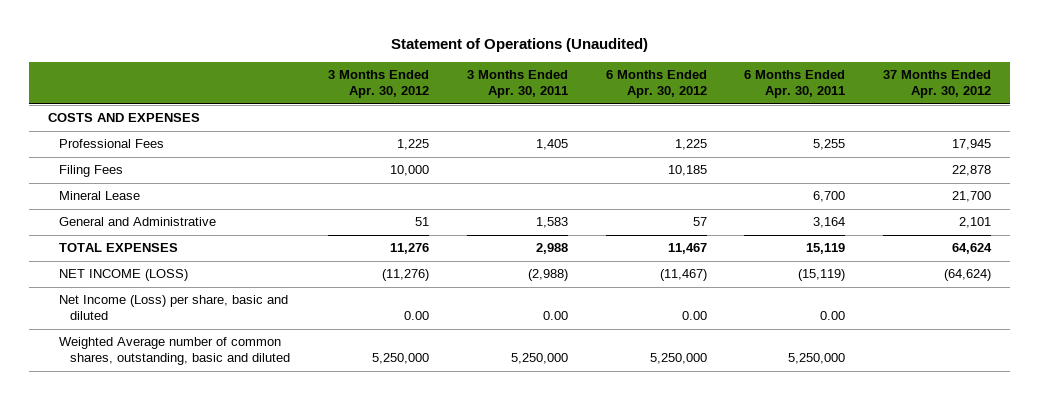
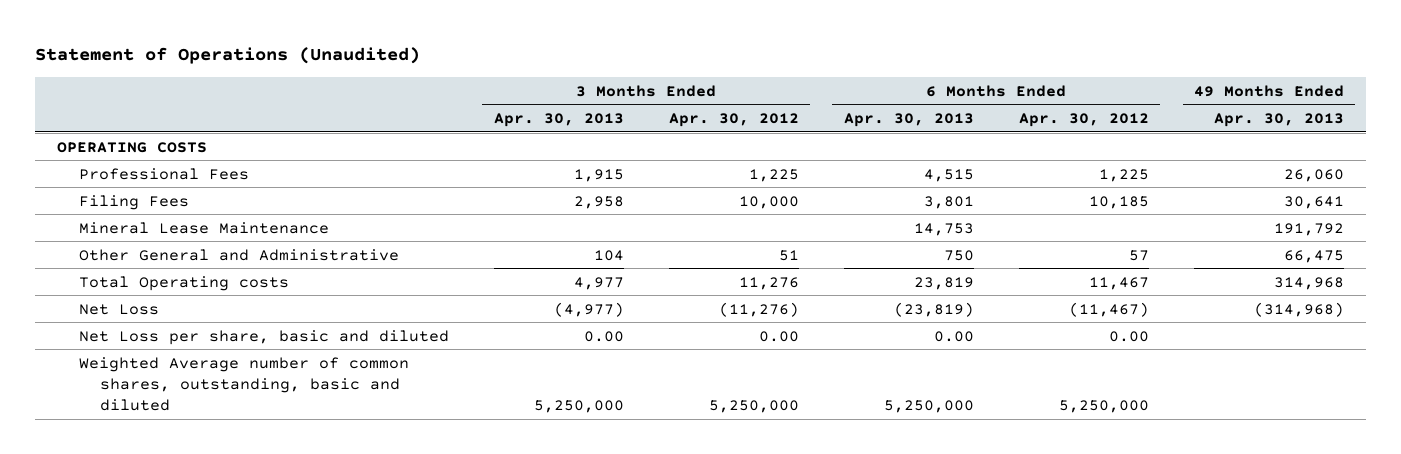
- | 3 Months Ended Apr. 30, 2012 | 3 Months Ended Apr. 30, 2011 | 6 Months Ended Apr. 30, 2012 | 6 Months Ended Apr. 30, 2011 | 37 Months Ended Apr. 30, 2012
+ | 3 Months Ended Apr. 30, 2013 | 3 Months Ended Apr. 30, 2012 | 6 Months Ended Apr. 30, 2013 | 6 Months Ended Apr. 30, 2012 | 49 Months Ended Apr. 30, 2013
- COSTS AND EXPENSES
+ OPERATING COSTS
- Mineral Lease | | | | 6,700 | 21,700
- General and Administrative | 51 | 1,583 | 57 | 3,164 | 2,101
- TOTAL EXPENSES | 11,276 | 2,988 | 11,467 | 15,119 | 64,624
- NET INCOME (LOSS) | (11,276) | (2,988) | (11,467) | (15,119) | (64,624)
- Net Income (Loss) per share, basic and diluted | 0.00 | 0.00 | 0.00 | 0.00 |
+ Mineral Lease Maintenance | | | 14,753 | | 191,792
+ Other General and Administrative | 104 | 51 | 750 | 57 | 66,475
+ Total Operating costs | 4,977 | 11,276 | 23,819 | 11,467 | 314,968
+ Net Loss | (4,977) | (11,276) | (23,819) | (11,467) | (314,968)
+ Net Loss per share, basic and diluted | 0.00 | 0.00 | 0.00 | 0.00 |

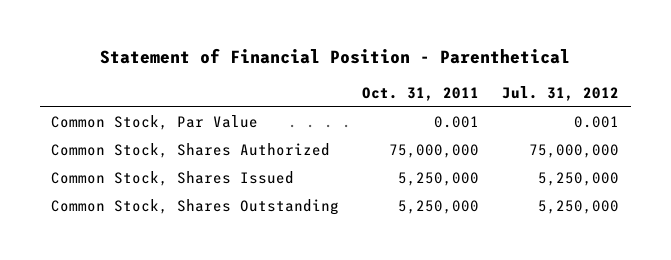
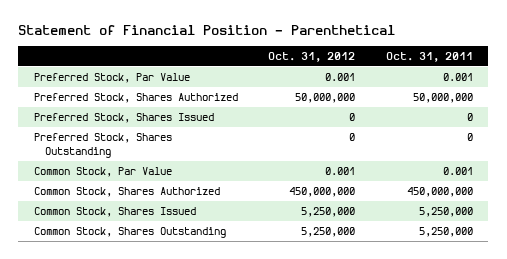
- | Oct. 31, 2011 | Jul. 31, 2012
+ | Oct. 31, 2012 | Oct. 31, 2011
+ Preferred Stock, Par Value | 0.001 | 0.001
+ Preferred Stock, Shares Authorized | 50,000,000 | 50,000,000
+ Preferred Stock, Shares Issued | 0 | 0
+ Preferred Stock, Shares Outstanding | 0 | 0
- Common Stock, Shares Authorized | 75,000,000 | 75,000,000
+ Common Stock, Shares Authorized | 450,000,000 | 450,000,000

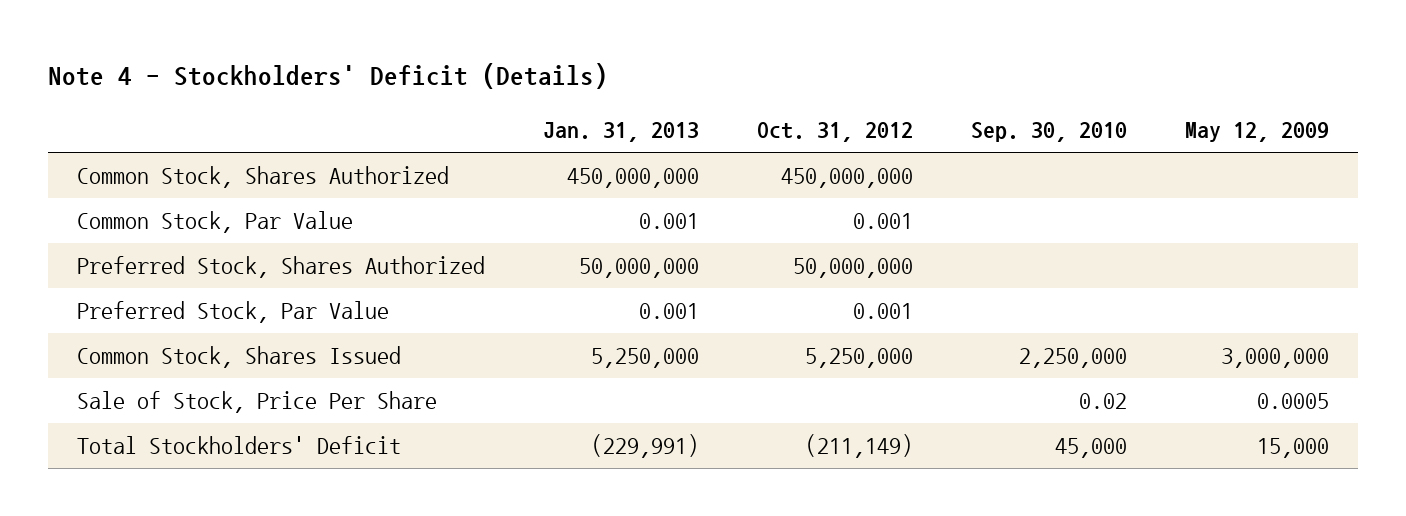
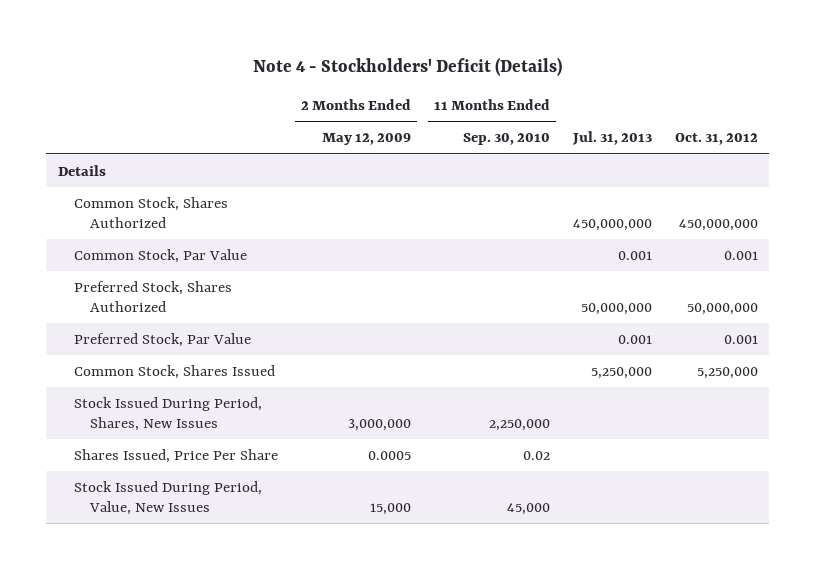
- | Jan. 31, 2013 | Oct. 31, 2012 | Sep. 30, 2010 | May 12, 2009
+ | 2 Months Ended May 12, 2009 | 11 Months Ended Sep. 30, 2010 | Jul. 31, 2013 | Oct. 31, 2012
+ Details
- Sale of Stock, Price Per Share | | | 0.02 | 0.0005
- Total Stockholders' Deficit | (229,991) | (211,149) | 45,000 | 15,000
+ Stock Issued During Period, Shares, New Issues | 3,000,000 | 2,250,000 | |
+ Shares Issued, Price Per Share | 0.0005 | 0.02 | |
+ Stock Issued During Period, Value, New Issues | 15,000 | 45,000 | |

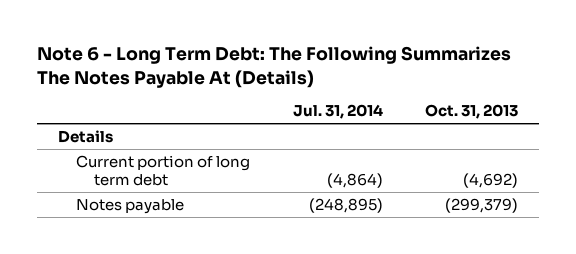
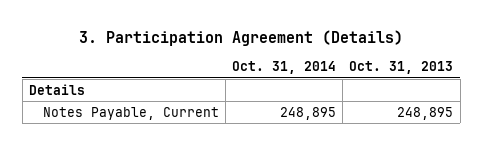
- Note 6 - Long Term Debt: The Following Summarizes The Notes Payable At (Details)
+ 3. Participation Agreement (Details)
- | Jul. 31, 2014 | Oct. 31, 2013
+ | Oct. 31, 2014 | Oct. 31, 2013
- Current portion of long term debt | (4,864) | (4,692)
- Notes payable | (248,895) | (299,379)
+ Notes Payable, Current | 248,895 | 248,895

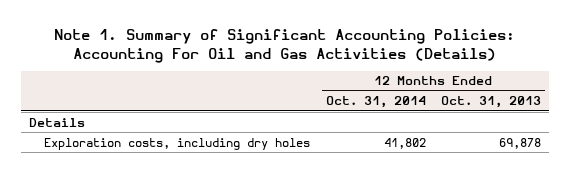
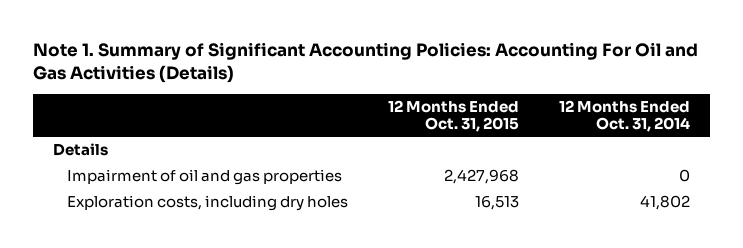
- | 12 Months Ended Oct. 31, 2014 | 12 Months Ended Oct. 31, 2013
+ | 12 Months Ended Oct. 31, 2015 | 12 Months Ended Oct. 31, 2014
+ Impairment of oil and gas properties | 2,427,968 | 0

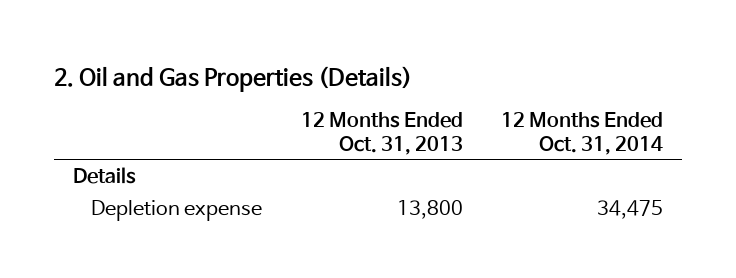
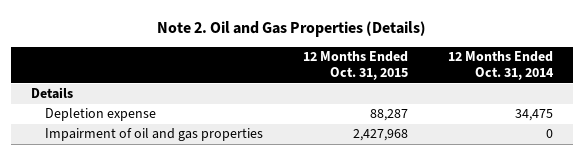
- 2. Oil and Gas Properties (Details)
+ Note 2. Oil and Gas Properties (Details)
- | 12 Months Ended Oct. 31, 2013 | 12 Months Ended Oct. 31, 2014
+ | 12 Months Ended Oct. 31, 2015 | 12 Months Ended Oct. 31, 2014
+ Impairment of oil and gas properties | 2,427,968 | 0

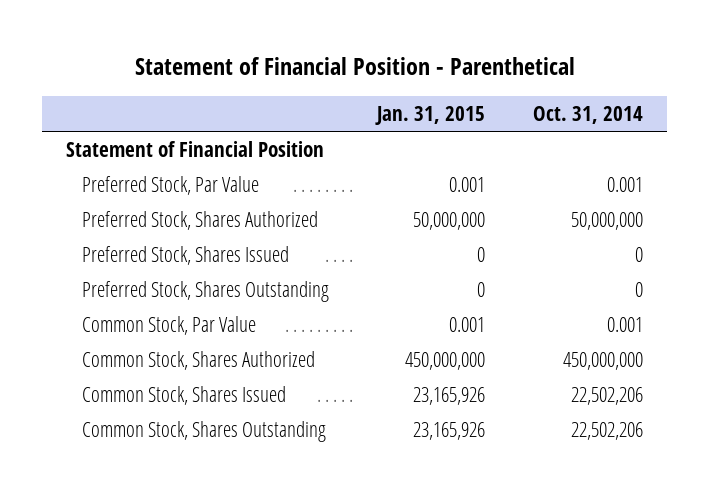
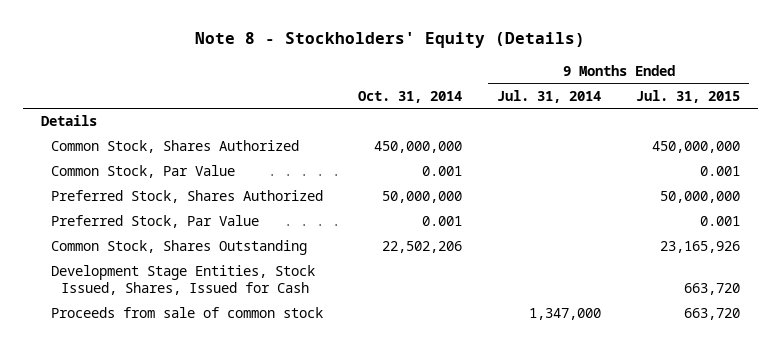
- Statement of Financial Position - Parenthetical
+ Note 8 - Stockholders' Equity (Details)
- | Jan. 31, 2015 | Oct. 31, 2014
+ | Oct. 31, 2014 | 9 Months Ended Jul. 31, 2014 | 9 Months Ended Jul. 31, 2015
- Statement of Financial Position
- Preferred Stock, Shares Issued | 0 | 0
- Preferred Stock, Shares Outstanding | 0 | 0
+ Details
- Common Stock, Shares Issued | 23,165,926 | 22,502,206
moved down: Common Stock, Par Value | 0.001 | | 0.001
moved down: Preferred Stock, Shares Authorized | 50,000,000 | | 50,000,000
moved down: Preferred Stock, Par Value | 0.001 | | 0.001
+ Development Stage Entities, Stock Issued, Shares, Issued for Cash | | | 663,720
+ Proceeds from sale of common stock | | 1,347,000 | 663,720

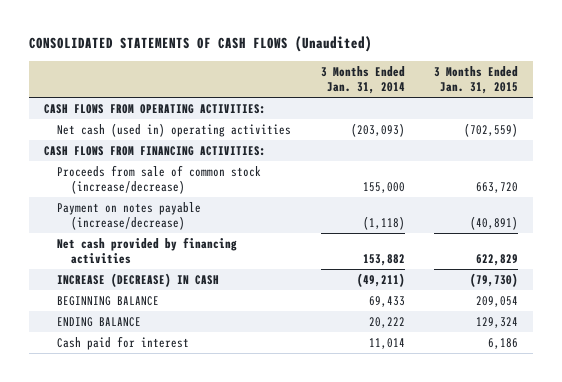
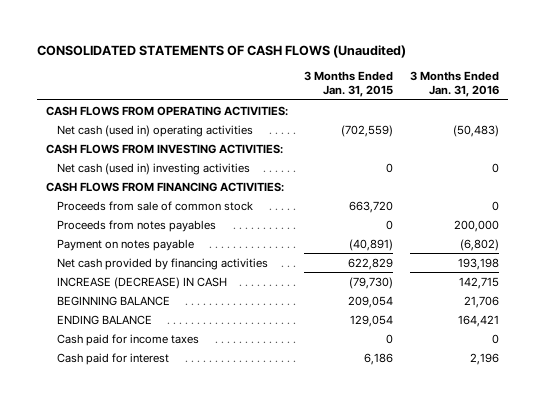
- | 3 Months Ended Jan. 31, 2014 | 3 Months Ended Jan. 31, 2015
+ | 3 Months Ended Jan. 31, 2015 | 3 Months Ended Jan. 31, 2016
+ CASH FLOWS FROM INVESTING ACTIVITIES:
+ Net cash (used in) investing activities | 0 | 0
- Proceeds from sale of common stock (increase/decrease) | 155,000 | 663,720
- Payment on notes payable (increase/decrease) | (1,118) | (40,891)
+ Proceeds from sale of common stock | 663,720 | 0
+ Proceeds from notes payables | 0 | 200,000
+ Payment on notes payable | (40,891) | (6,802)
- ENDING BALANCE | 20,222 | 129,324
+ ENDING BALANCE | 129,054 | 164,421
+ Cash paid for income taxes | 0 | 0

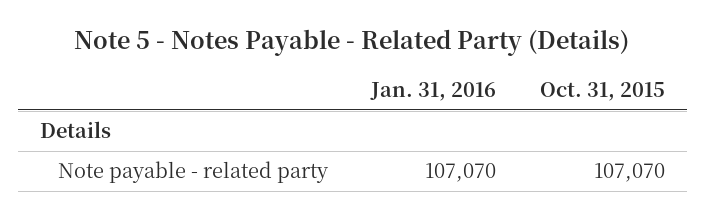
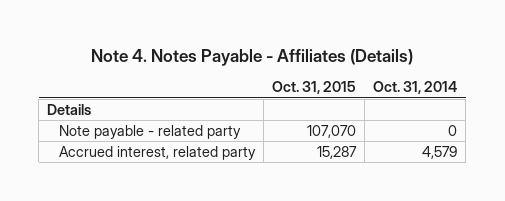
- Note 5 - Notes Payable - Related Party (Details)
+ Note 4. Notes Payable - Affiliates (Details)
- | Jan. 31, 2016 | Oct. 31, 2015
+ | Oct. 31, 2015 | Oct. 31, 2014
+ Accrued interest, related party | 15,287 | 4,579

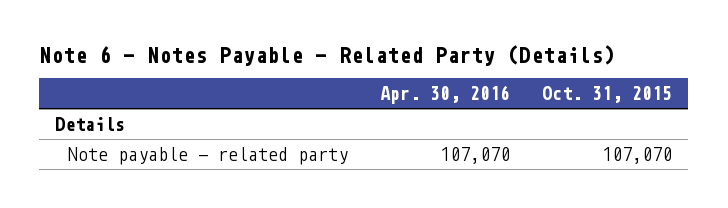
- Note 4. Notes Payable - Affiliates (Details)
+ Note 6 - Notes Payable - Related Party (Details)
- | Oct. 31, 2015 | Oct. 31, 2014
+ | Apr. 30, 2016 | Oct. 31, 2015
- Accrued interest, related party | 15,287 | 4,579

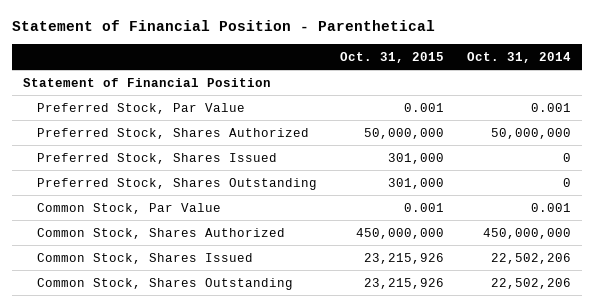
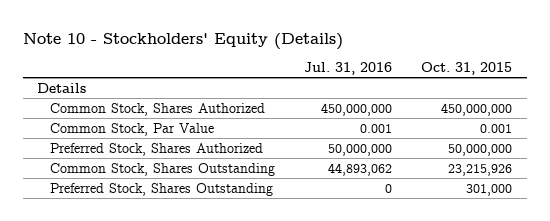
- Statement of Financial Position - Parenthetical
+ Note 10 - Stockholders' Equity (Details)
- | Oct. 31, 2015 | Oct. 31, 2014
+ | Jul. 31, 2016 | Oct. 31, 2015
- Statement of Financial Position
- Preferred Stock, Par Value | 0.001 | 0.001
- Preferred Stock, Shares Issued | 301,000 | 0
+ Details
- Common Stock, Shares Issued | 23,215,926 | 22,502,206
moved down: Common Stock, Par Value | 0.001 | 0.001
moved down: Preferred Stock, Shares Authorized | 50,000,000 | 50,000,000
moved down: Preferred Stock, Shares Outstanding | 0 | 301,000

